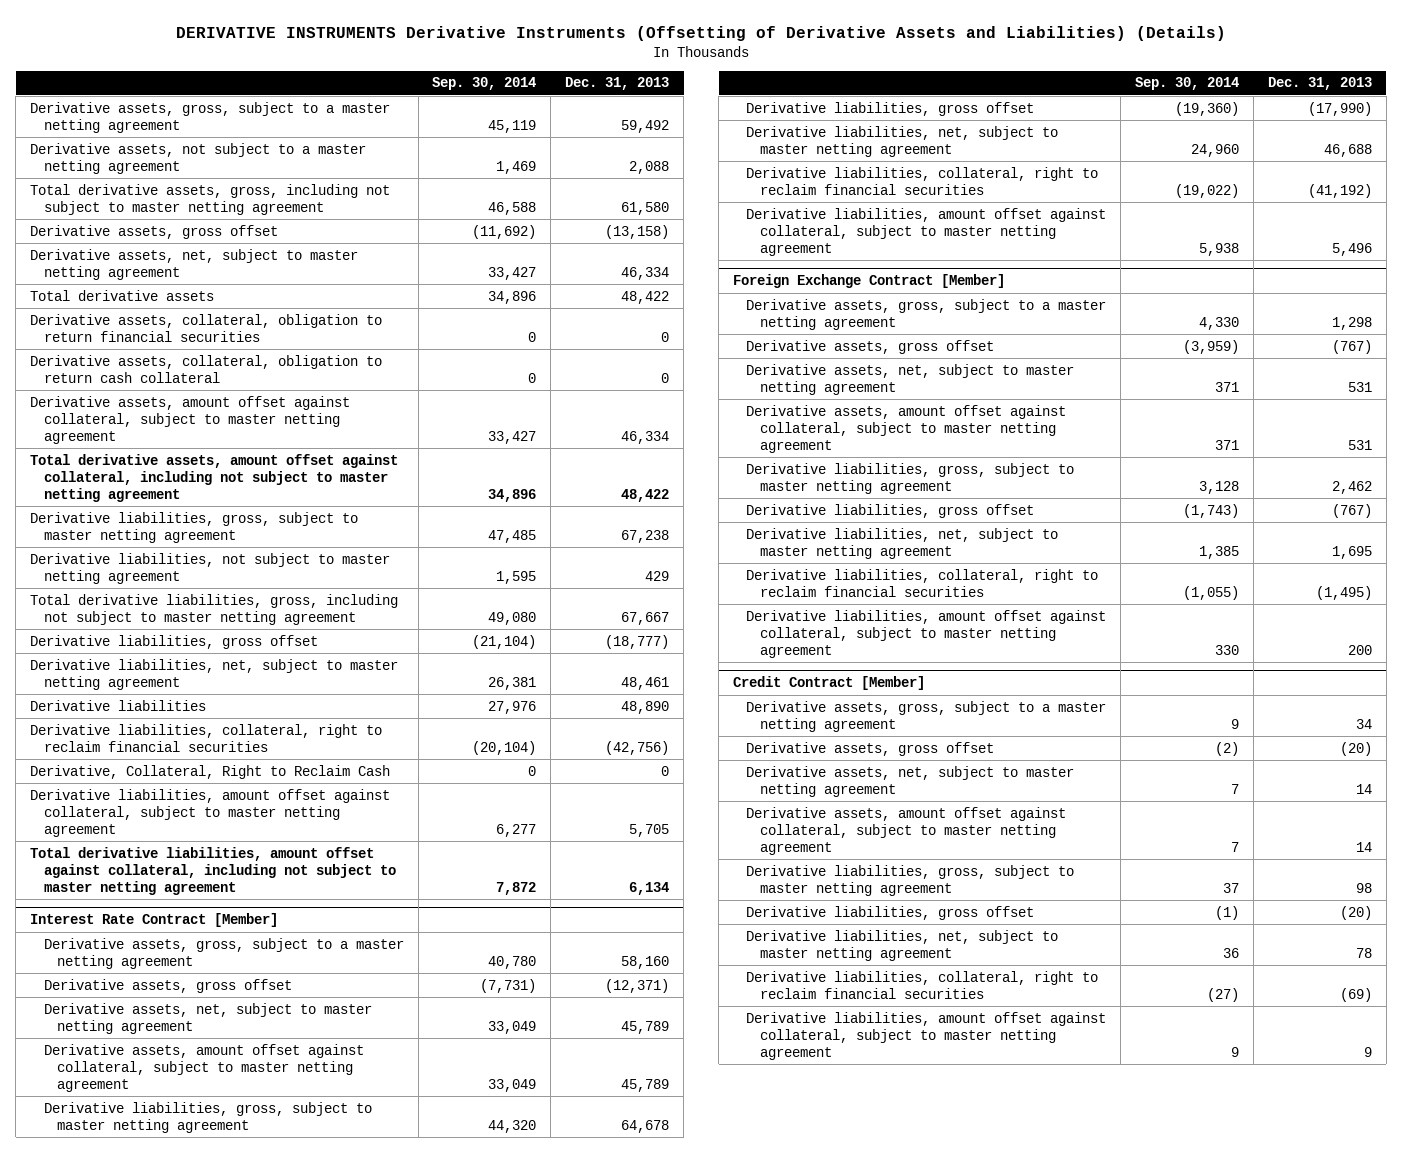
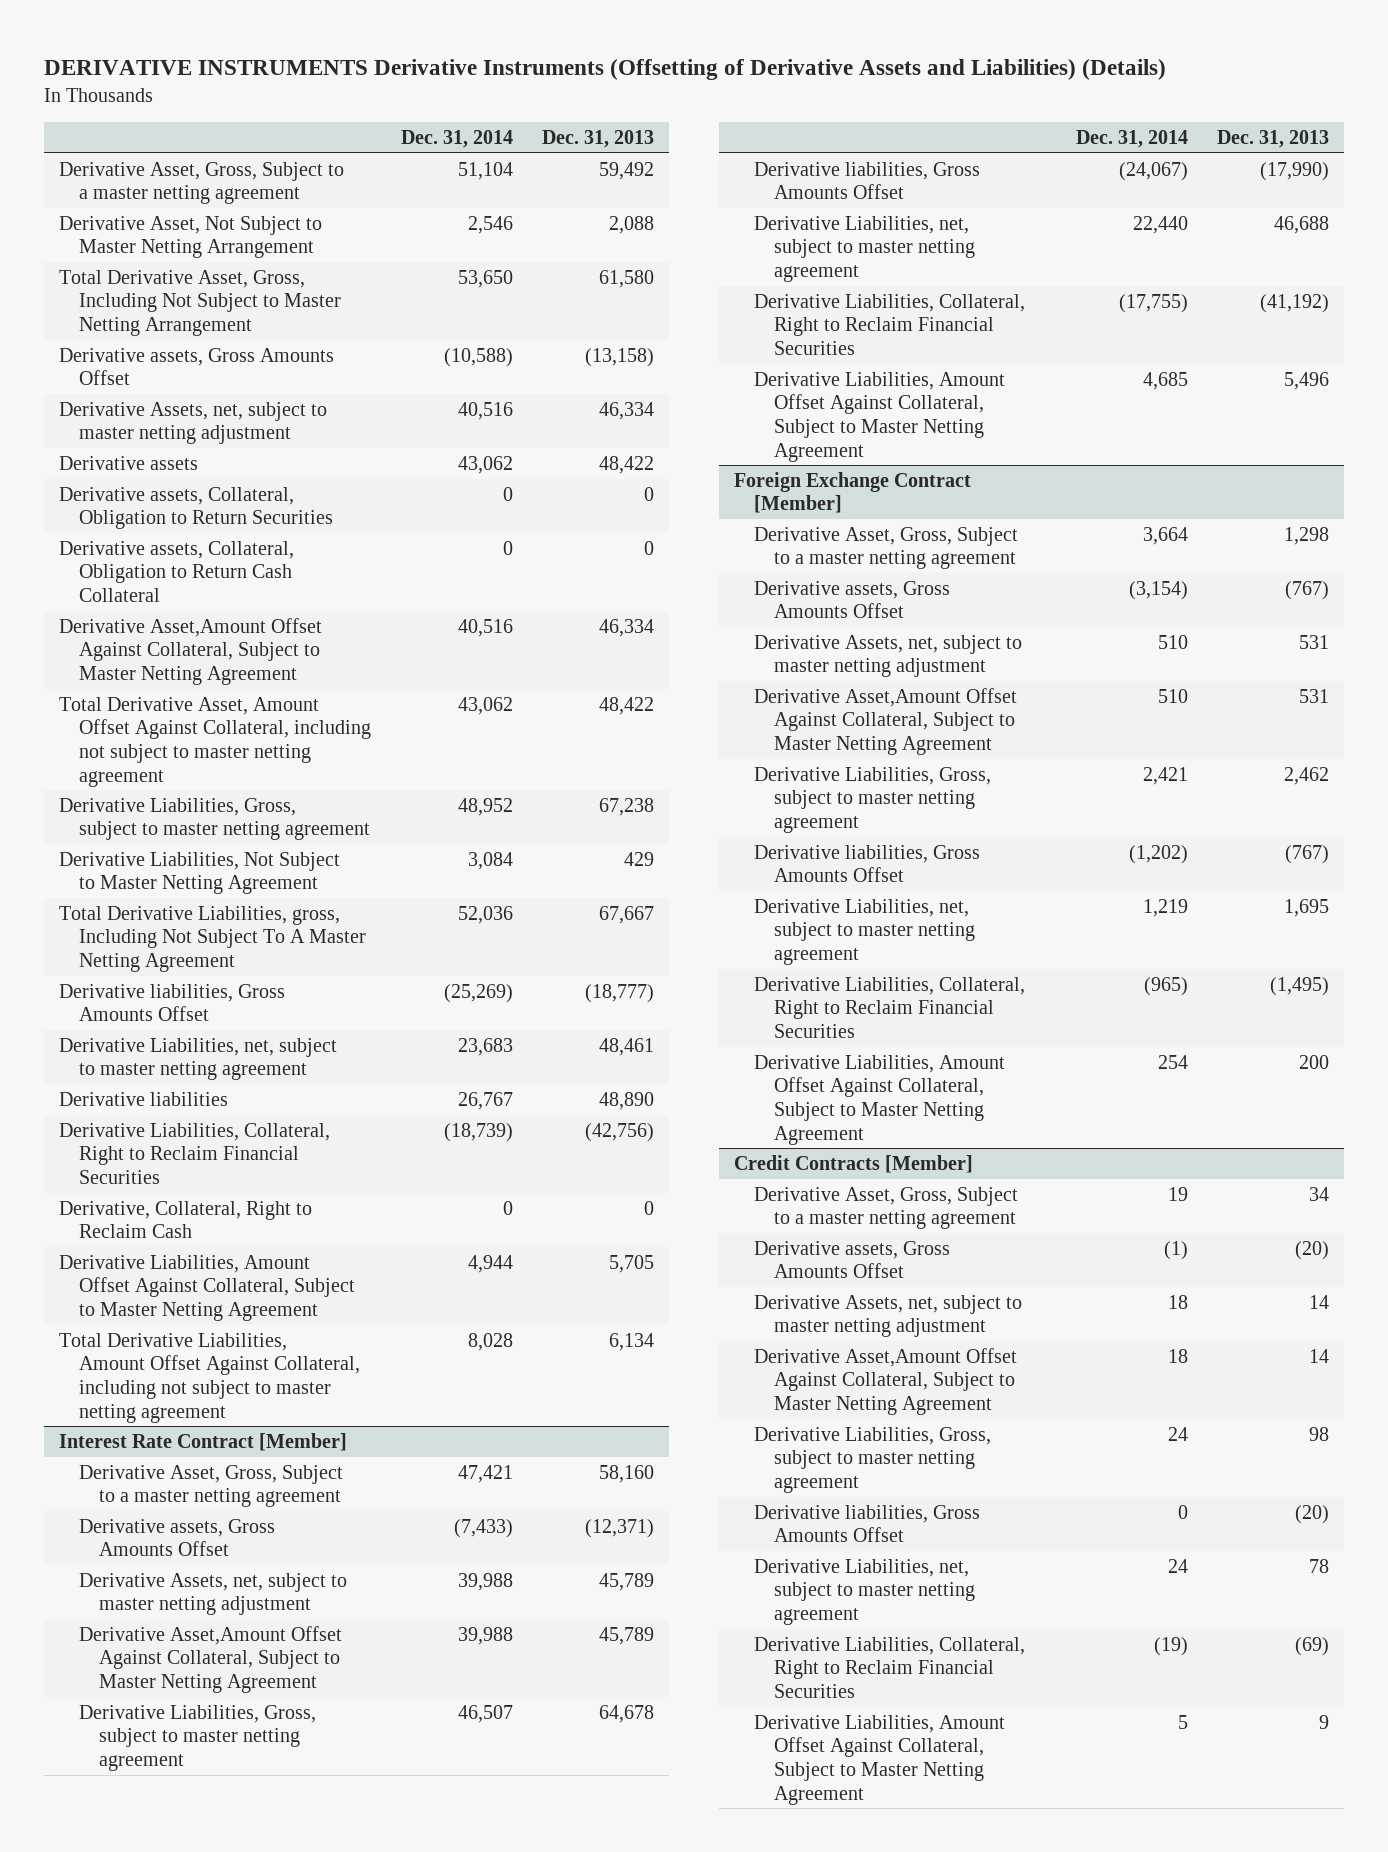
- | Sep. 30, 2014 | Dec. 31, 2013
+ | Dec. 31, 2014 | Dec. 31, 2013
- Derivative assets, gross, subject to a master netting agreement | 45,119 | 59,492
- Derivative assets, not subject to a master netting agreement | 1,469 | 2,088
- Total derivative assets, gross, including not subject to master netting agreement | 46,588 | 61,580
- Derivative assets, gross offset | (11,692) | (13,158)
- Derivative assets, net, subject to master netting agreement | 33,427 | 46,334
- Total derivative assets | 34,896 | 48,422
- Derivative assets, collateral, obligation to return financial securities | 0 | 0
- Derivative assets, collateral, obligation to return cash collateral | 0 | 0
- Derivative assets, amount offset against collateral, subject to master netting agreement | 33,427 | 46,334
- Total derivative assets, amount offset against collateral, including not subject to master netting agreement | 34,896 | 48,422
- Derivative liabilities, gross, subject to master netting agreement | 47,485 | 67,238
- Derivative liabilities, not subject to master netting agreement | 1,595 | 429
- Total derivative liabilities, gross, including not subject to master netting agreement | 49,080 | 67,667
- Derivative liabilities, gross offset | (21,104) | (18,777)
- Derivative liabilities, net, subject to master netting agreement | 26,381 | 48,461
+ Derivative Asset, Gross, Subject to a master netting agreement | 51,104 | 59,492
+ Derivative Asset, Not Subject to Master Netting Arrangement | 2,546 | 2,088
+ Total Derivative Asset, Gross, Including Not Subject to Master Netting Arrangement | 53,650 | 61,580
+ Derivative assets, Gross Amounts Offset | (10,588) | (13,158)
+ Derivative Assets, net, subject to master netting adjustment | 40,516 | 46,334
+ Derivative assets | 43,062 | 48,422
+ Derivative assets, Collateral, Obligation to Return Securities | 0 | 0
+ Derivative assets, Collateral, Obligation to Return Cash Collateral | 0 | 0
+ Derivative Asset,Amount Offset Against Collateral, Subject to Master Netting Agreement | 40,516 | 46,334
+ Total Derivative Asset, Amount Offset Against Collateral, including not subject to master netting agreement | 43,062 | 48,422
+ Derivative Liabilities, Gross, subject to master netting agreement | 48,952 | 67,238
+ Derivative Liabilities, Not Subject to Master Netting Agreement | 3,084 | 429
+ Total Derivative Liabilities, gross, Including Not Subject To A Master Netting Agreement | 52,036 | 67,667
+ Derivative liabilities, Gross Amounts Offset | (25,269) | (18,777)
+ Derivative Liabilities, net, subject to master netting agreement | 23,683 | 48,461
- Derivative liabilities, collateral, right to reclaim financial securities | (20,104) | (42,756)
+ Derivative Liabilities, Collateral, Right to Reclaim Financial Securities | (18,739) | (42,756)
- Derivative liabilities, amount offset against collateral, subject to master netting agreement | 6,277 | 5,705
- Total derivative liabilities, amount offset against collateral, including not subject to master netting agreement | 7,872 | 6,134
+ Derivative Liabilities, Amount Offset Against Collateral, Subject to Master Netting Agreement | 4,944 | 5,705
+ Total Derivative Liabilities, Amount Offset Against Collateral, including not subject to master netting agreement | 8,028 | 6,134
@ Interest Rate Contract [Member]
- Derivative assets, gross, subject to a master netting agreement | 40,780 | 58,160
- Derivative assets, gross offset | (7,731) | (12,371)
- Derivative assets, net, subject to master netting agreement | 33,049 | 45,789
- Derivative assets, amount offset against collateral, subject to master netting agreement | 33,049 | 45,789
- Derivative liabilities, gross, subject to master netting agreement | 44,320 | 64,678
- Derivative liabilities, gross offset | (19,360) | (17,990)
- Derivative liabilities, net, subject to master netting agreement | 24,960 | 46,688
- Derivative liabilities, collateral, right to reclaim financial securities | (19,022) | (41,192)
- Derivative liabilities, amount offset against collateral, subject to master netting agreement | 5,938 | 5,496
+ Derivative Asset, Gross, Subject to a master netting agreement | 47,421 | 58,160
+ Derivative assets, Gross Amounts Offset | (7,433) | (12,371)
+ Derivative Assets, net, subject to master netting adjustment | 39,988 | 45,789
+ Derivative Asset,Amount Offset Against Collateral, Subject to Master Netting Agreement | 39,988 | 45,789
+ Derivative Liabilities, Gross, subject to master netting agreement | 46,507 | 64,678
+ Derivative liabilities, Gross Amounts Offset | (24,067) | (17,990)
+ Derivative Liabilities, net, subject to master netting agreement | 22,440 | 46,688
+ Derivative Liabilities, Collateral, Right to Reclaim Financial Securities | (17,755) | (41,192)
+ Derivative Liabilities, Amount Offset Against Collateral, Subject to Master Netting Agreement | 4,685 | 5,496
@ Foreign Exchange Contract [Member]
- Derivative assets, gross, subject to a master netting agreement | 4,330 | 1,298
- Derivative assets, gross offset | (3,959) | (767)
- Derivative assets, net, subject to master netting agreement | 371 | 531
- Derivative assets, amount offset against collateral, subject to master netting agreement | 371 | 531
- Derivative liabilities, gross, subject to master netting agreement | 3,128 | 2,462
- Derivative liabilities, gross offset | (1,743) | (767)
- Derivative liabilities, net, subject to master netting agreement | 1,385 | 1,695
- Derivative liabilities, collateral, right to reclaim financial securities | (1,055) | (1,495)
- Derivative liabilities, amount offset against collateral, subject to master netting agreement | 330 | 200
- Credit Contract [Member]
- Derivative assets, gross, subject to a master netting agreement | 9 | 34
- Derivative assets, gross offset | (2) | (20)
- Derivative assets, net, subject to master netting agreement | 7 | 14
- Derivative assets, amount offset against collateral, subject to master netting agreement | 7 | 14
- Derivative liabilities, gross, subject to master netting agreement | 37 | 98
- Derivative liabilities, gross offset | (1) | (20)
- Derivative liabilities, net, subject to master netting agreement | 36 | 78
- Derivative liabilities, collateral, right to reclaim financial securities | (27) | (69)
- Derivative liabilities, amount offset against collateral, subject to master netting agreement | 9 | 9
@ Foreign Exchange Contract [Member]
+ Derivative Asset, Gross, Subject to a master netting agreement | 3,664 | 1,298
+ Derivative assets, Gross Amounts Offset | (3,154) | (767)
+ Derivative Assets, net, subject to master netting adjustment | 510 | 531
+ Derivative Asset,Amount Offset Against Collateral, Subject to Master Netting Agreement | 510 | 531
+ Derivative Liabilities, Gross, subject to master netting agreement | 2,421 | 2,462
+ Derivative liabilities, Gross Amounts Offset | (1,202) | (767)
+ Derivative Liabilities, net, subject to master netting agreement | 1,219 | 1,695
+ Derivative Liabilities, Collateral, Right to Reclaim Financial Securities | (965) | (1,495)
+ Derivative Liabilities, Amount Offset Against Collateral, Subject to Master Netting Agreement | 254 | 200
+ Credit Contracts [Member]
+ Derivative Asset, Gross, Subject to a master netting agreement | 19 | 34
+ Derivative assets, Gross Amounts Offset | (1) | (20)
+ Derivative Assets, net, subject to master netting adjustment | 18 | 14
+ Derivative Asset,Amount Offset Against Collateral, Subject to Master Netting Agreement | 18 | 14
+ Derivative Liabilities, Gross, subject to master netting agreement | 24 | 98
+ Derivative liabilities, Gross Amounts Offset | 0 | (20)
+ Derivative Liabilities, net, subject to master netting agreement | 24 | 78
+ Derivative Liabilities, Collateral, Right to Reclaim Financial Securities | (19) | (69)
+ Derivative Liabilities, Amount Offset Against Collateral, Subject to Master Netting Agreement | 5 | 9

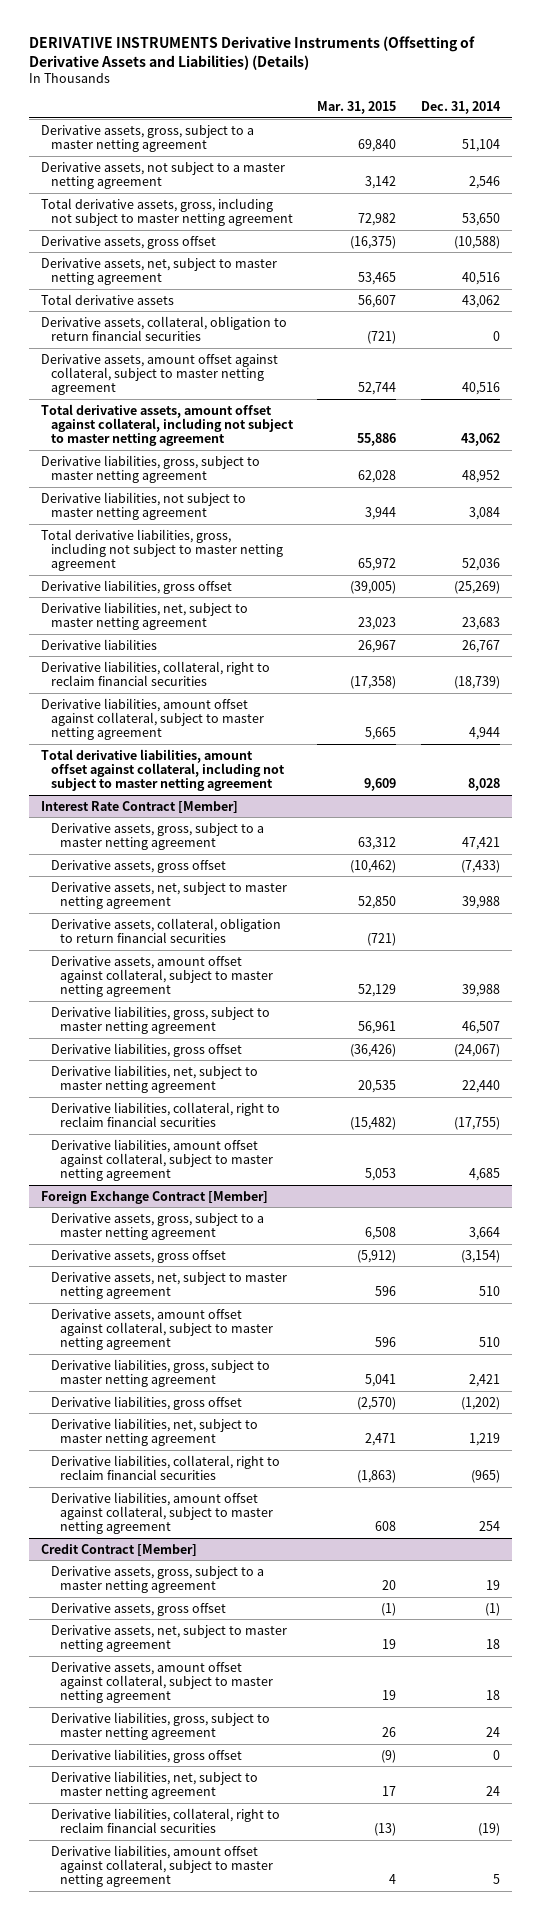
- | Dec. 31, 2014 | Dec. 31, 2013
+ | Mar. 31, 2015 | Dec. 31, 2014
- Derivative Asset, Gross, Subject to a master netting agreement | 51,104 | 59,492
- Derivative Asset, Not Subject to Master Netting Arrangement | 2,546 | 2,088
- Total Derivative Asset, Gross, Including Not Subject to Master Netting Arrangement | 53,650 | 61,580
- Derivative assets, Gross Amounts Offset | (10,588) | (13,158)
- Derivative Assets, net, subject to master netting adjustment | 40,516 | 46,334
- Derivative assets | 43,062 | 48,422
- Derivative assets, Collateral, Obligation to Return Securities | 0 | 0
- Derivative assets, Collateral, Obligation to Return Cash Collateral | 0 | 0
- Derivative Asset,Amount Offset Against Collateral, Subject to Master Netting Agreement | 40,516 | 46,334
- Total Derivative Asset, Amount Offset Against Collateral, including not subject to master netting agreement | 43,062 | 48,422
- Derivative Liabilities, Gross, subject to master netting agreement | 48,952 | 67,238
- Derivative Liabilities, Not Subject to Master Netting Agreement | 3,084 | 429
- Total Derivative Liabilities, gross, Including Not Subject To A Master Netting Agreement | 52,036 | 67,667
- Derivative liabilities, Gross Amounts Offset | (25,269) | (18,777)
- Derivative Liabilities, net, subject to master netting agreement | 23,683 | 48,461
+ Derivative assets, gross, subject to a master netting agreement | 69,840 | 51,104
+ Derivative assets, not subject to a master netting agreement | 3,142 | 2,546
+ Total derivative assets, gross, including not subject to master netting agreement | 72,982 | 53,650
+ Derivative assets, gross offset | (16,375) | (10,588)
+ Derivative assets, net, subject to master netting agreement | 53,465 | 40,516
+ Total derivative assets | 56,607 | 43,062
+ Derivative assets, collateral, obligation to return financial securities | (721) | 0
+ Derivative assets, amount offset against collateral, subject to master netting agreement | 52,744 | 40,516
+ Total derivative assets, amount offset against collateral, including not subject to master netting agreement | 55,886 | 43,062
+ Derivative liabilities, gross, subject to master netting agreement | 62,028 | 48,952
+ Derivative liabilities, not subject to master netting agreement | 3,944 | 3,084
+ Total derivative liabilities, gross, including not subject to master netting agreement | 65,972 | 52,036
+ Derivative liabilities, gross offset | (39,005) | (25,269)
+ Derivative liabilities, net, subject to master netting agreement | 23,023 | 23,683
- Derivative Liabilities, Collateral, Right to Reclaim Financial Securities | (18,739) | (42,756)
- Derivative, Collateral, Right to Reclaim Cash | 0 | 0
- Derivative Liabilities, Amount Offset Against Collateral, Subject to Master Netting Agreement | 4,944 | 5,705
- Total Derivative Liabilities, Amount Offset Against Collateral, including not subject to master netting agreement | 8,028 | 6,134
+ Derivative liabilities, collateral, right to reclaim financial securities | (17,358) | (18,739)
+ Derivative liabilities, amount offset against collateral, subject to master netting agreement | 5,665 | 4,944
+ Total derivative liabilities, amount offset against collateral, including not subject to master netting agreement | 9,609 | 8,028
@ Interest Rate Contract [Member]
- Derivative Asset, Gross, Subject to a master netting agreement | 47,421 | 58,160
- Derivative assets, Gross Amounts Offset | (7,433) | (12,371)
- Derivative Assets, net, subject to master netting adjustment | 39,988 | 45,789
- Derivative Asset,Amount Offset Against Collateral, Subject to Master Netting Agreement | 39,988 | 45,789
- Derivative Liabilities, Gross, subject to master netting agreement | 46,507 | 64,678
- Derivative liabilities, Gross Amounts Offset | (24,067) | (17,990)
- Derivative Liabilities, net, subject to master netting agreement | 22,440 | 46,688
- Derivative Liabilities, Collateral, Right to Reclaim Financial Securities | (17,755) | (41,192)
- Derivative Liabilities, Amount Offset Against Collateral, Subject to Master Netting Agreement | 4,685 | 5,496
+ Derivative assets, gross, subject to a master netting agreement | 63,312 | 47,421
+ Derivative assets, gross offset | (10,462) | (7,433)
+ Derivative assets, net, subject to master netting agreement | 52,850 | 39,988
+ Derivative assets, collateral, obligation to return financial securities | (721) |
+ Derivative assets, amount offset against collateral, subject to master netting agreement | 52,129 | 39,988
+ Derivative liabilities, gross, subject to master netting agreement | 56,961 | 46,507
+ Derivative liabilities, gross offset | (36,426) | (24,067)
+ Derivative liabilities, net, subject to master netting agreement | 20,535 | 22,440
+ Derivative liabilities, collateral, right to reclaim financial securities | (15,482) | (17,755)
+ Derivative liabilities, amount offset against collateral, subject to master netting agreement | 5,053 | 4,685
@ Foreign Exchange Contract [Member]
- Derivative Asset, Gross, Subject to a master netting agreement | 3,664 | 1,298
- Derivative assets, Gross Amounts Offset | (3,154) | (767)
- Derivative Assets, net, subject to master netting adjustment | 510 | 531
- Derivative Asset,Amount Offset Against Collateral, Subject to Master Netting Agreement | 510 | 531
- Derivative Liabilities, Gross, subject to master netting agreement | 2,421 | 2,462
- Derivative liabilities, Gross Amounts Offset | (1,202) | (767)
- Derivative Liabilities, net, subject to master netting agreement | 1,219 | 1,695
- Derivative Liabilities, Collateral, Right to Reclaim Financial Securities | (965) | (1,495)
- Derivative Liabilities, Amount Offset Against Collateral, Subject to Master Netting Agreement | 254 | 200
- Credit Contracts [Member]
- Derivative Asset, Gross, Subject to a master netting agreement | 19 | 34
- Derivative assets, Gross Amounts Offset | (1) | (20)
- Derivative Assets, net, subject to master netting adjustment | 18 | 14
- Derivative Asset,Amount Offset Against Collateral, Subject to Master Netting Agreement | 18 | 14
- Derivative Liabilities, Gross, subject to master netting agreement | 24 | 98
- Derivative liabilities, Gross Amounts Offset | 0 | (20)
- Derivative Liabilities, net, subject to master netting agreement | 24 | 78
- Derivative Liabilities, Collateral, Right to Reclaim Financial Securities | (19) | (69)
- Derivative Liabilities, Amount Offset Against Collateral, Subject to Master Netting Agreement | 5 | 9
@ Foreign Exchange Contract [Member]
+ Derivative assets, gross, subject to a master netting agreement | 6,508 | 3,664
+ Derivative assets, gross offset | (5,912) | (3,154)
+ Derivative assets, net, subject to master netting agreement | 596 | 510
+ Derivative assets, amount offset against collateral, subject to master netting agreement | 596 | 510
+ Derivative liabilities, gross, subject to master netting agreement | 5,041 | 2,421
+ Derivative liabilities, gross offset | (2,570) | (1,202)
+ Derivative liabilities, net, subject to master netting agreement | 2,471 | 1,219
+ Derivative liabilities, collateral, right to reclaim financial securities | (1,863) | (965)
+ Derivative liabilities, amount offset against collateral, subject to master netting agreement | 608 | 254
+ Credit Contract [Member]
+ Derivative assets, gross, subject to a master netting agreement | 20 | 19
+ Derivative assets, gross offset | (1) | (1)
+ Derivative assets, net, subject to master netting agreement | 19 | 18
+ Derivative assets, amount offset against collateral, subject to master netting agreement | 19 | 18
+ Derivative liabilities, gross, subject to master netting agreement | 26 | 24
+ Derivative liabilities, gross offset | (9) | 0
+ Derivative liabilities, net, subject to master netting agreement | 17 | 24
+ Derivative liabilities, collateral, right to reclaim financial securities | (13) | (19)
+ Derivative liabilities, amount offset against collateral, subject to master netting agreement | 4 | 5

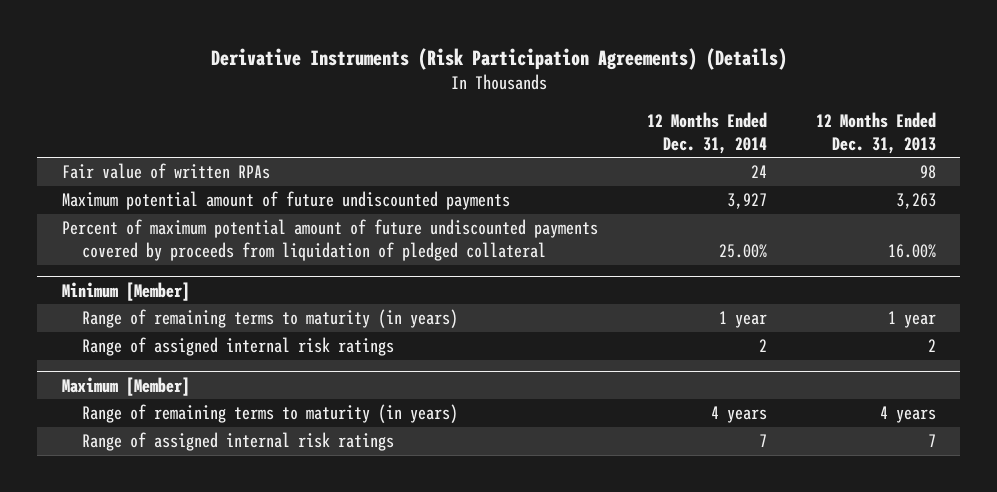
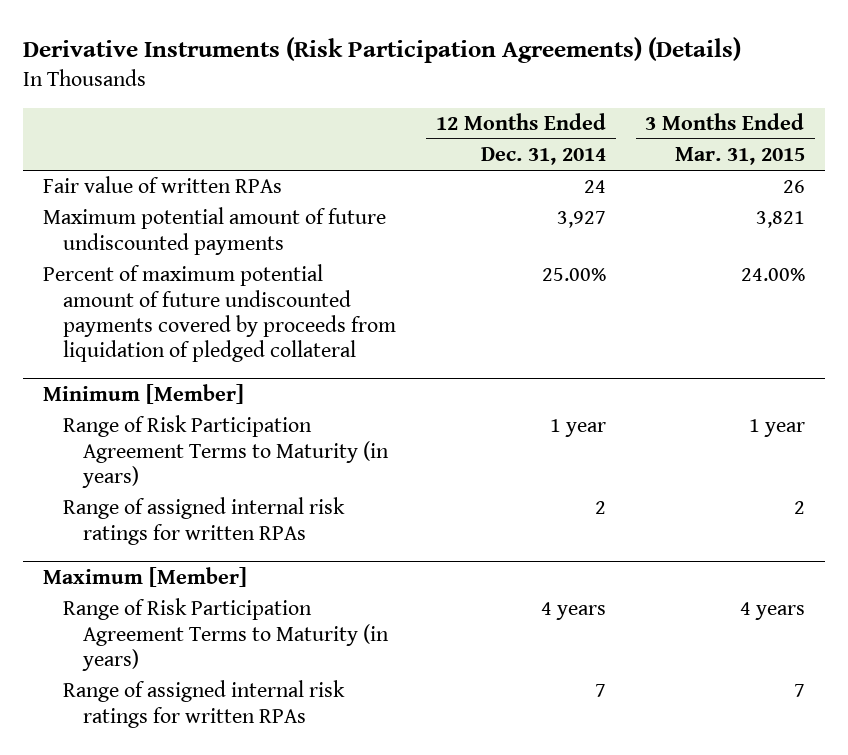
- | 12 Months Ended Dec. 31, 2014 | 12 Months Ended Dec. 31, 2013
+ | 12 Months Ended Dec. 31, 2014 | 3 Months Ended Mar. 31, 2015
@ Minimum [Member]
- Range of remaining terms to maturity (in years) | 1 year | 1 year
- Range of assigned internal risk ratings | 2 | 2
+ Range of Risk Participation Agreement Terms to Maturity (in years) | 1 year | 1 year
+ Range of assigned internal risk ratings for written RPAs | 2 | 2
@ Maximum [Member]
- Range of remaining terms to maturity (in years) | 4 years | 4 years
- Range of assigned internal risk ratings | 7 | 7
+ Range of Risk Participation Agreement Terms to Maturity (in years) | 4 years | 4 years
+ Range of assigned internal risk ratings for written RPAs | 7 | 7

